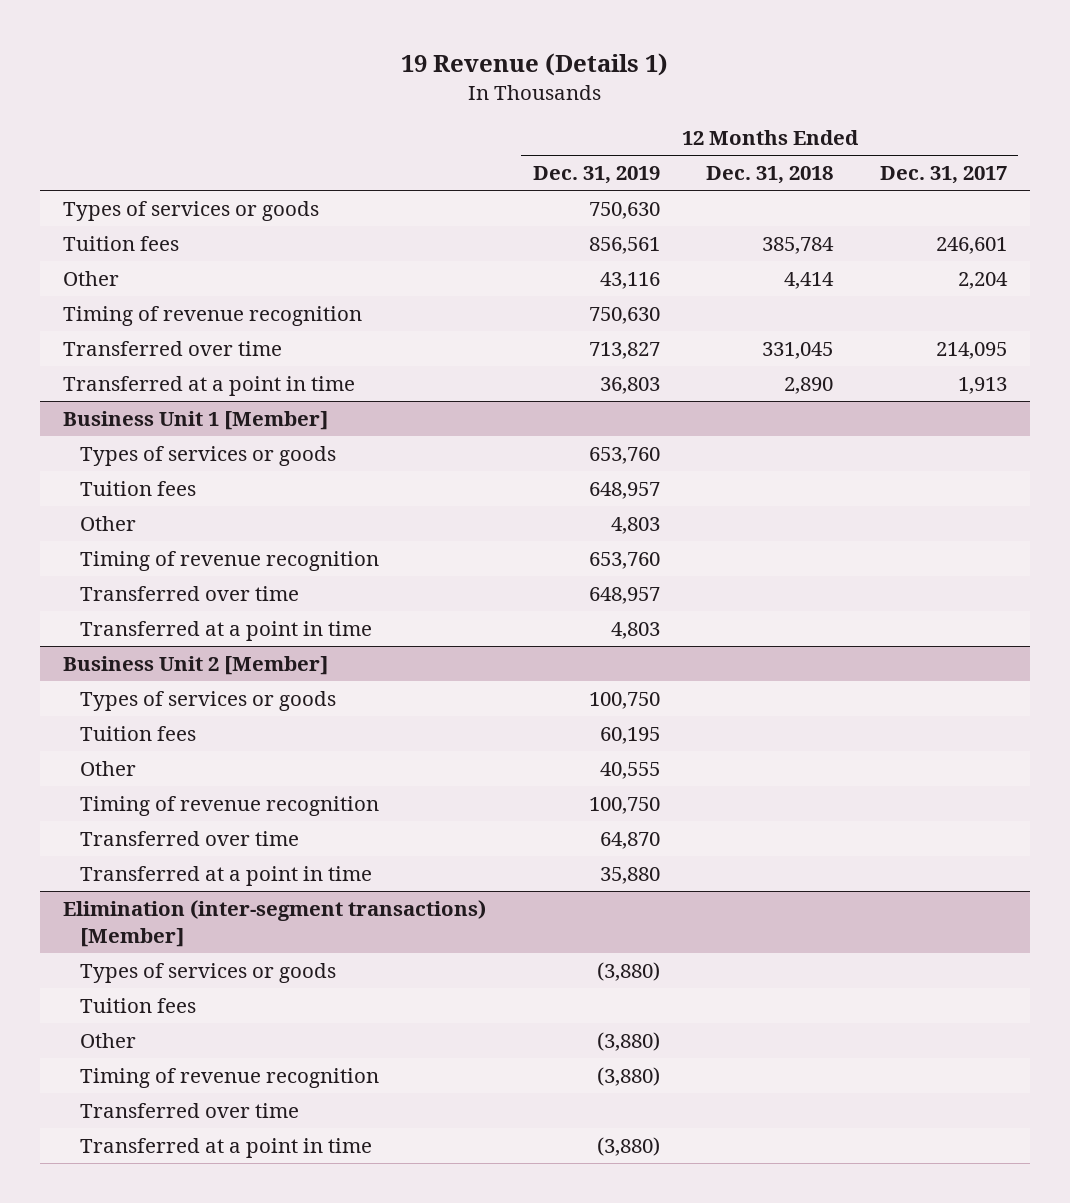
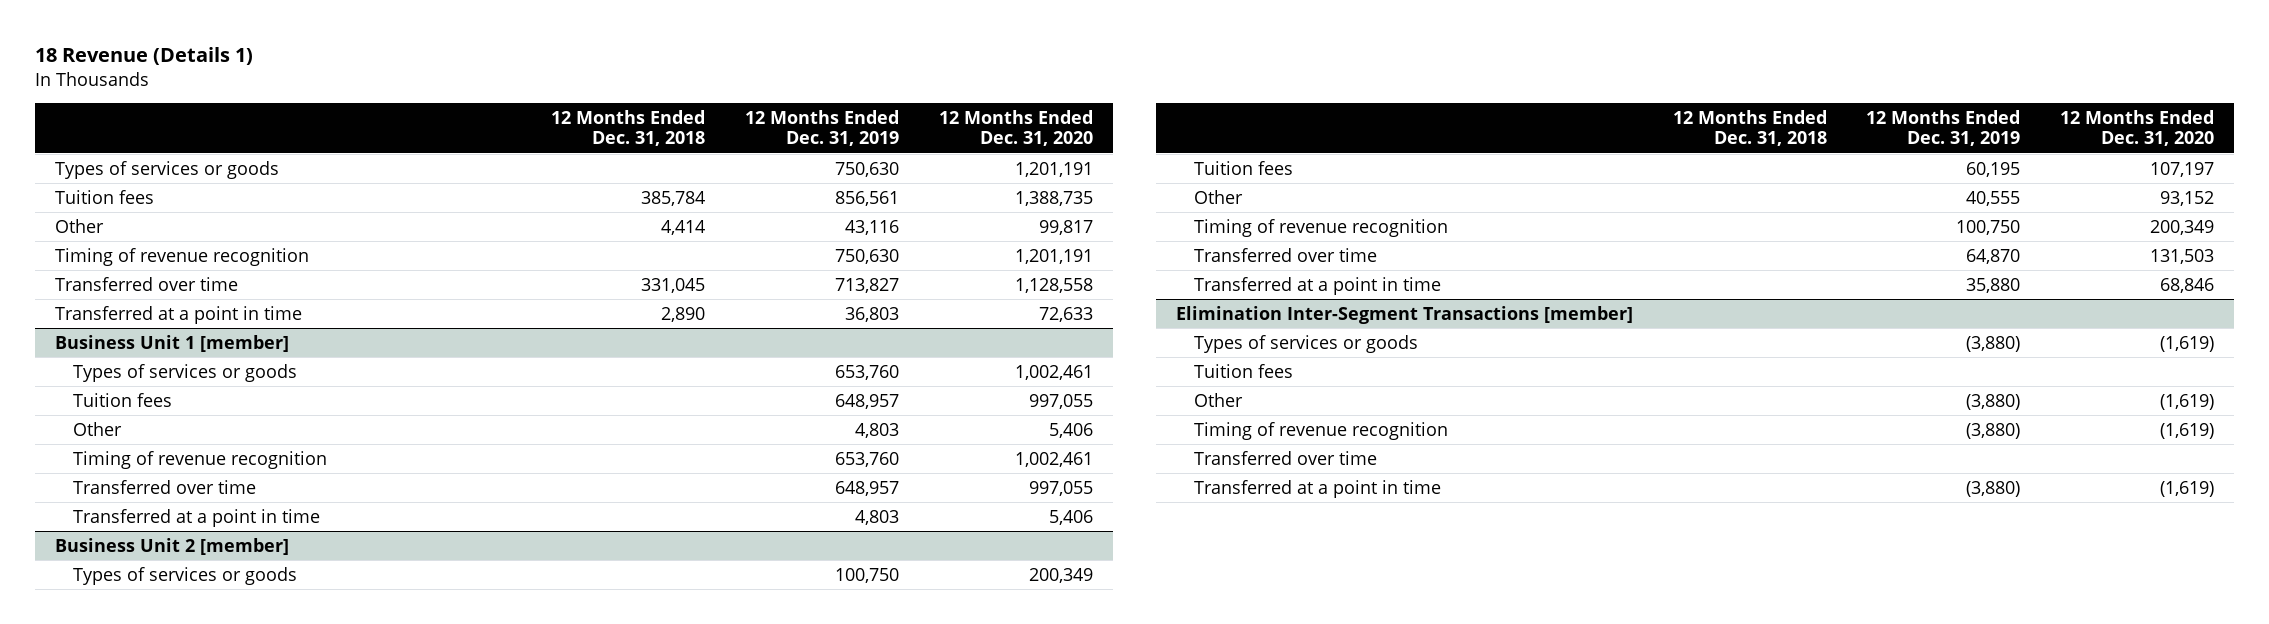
- 19 Revenue (Details 1)
+ 18 Revenue (Details 1)
- | 12 Months Ended Dec. 31, 2019 | 12 Months Ended Dec. 31, 2018 | 12 Months Ended Dec. 31, 2017
+ | 12 Months Ended Dec. 31, 2018 | 12 Months Ended Dec. 31, 2019 | 12 Months Ended Dec. 31, 2020
- Business Unit 1 [Member]
+ Business Unit 1 [member]
- Business Unit 2 [Member]
+ Business Unit 2 [member]
- Elimination (inter-segment transactions) [Member]
+ Elimination Inter-Segment Transactions [member]

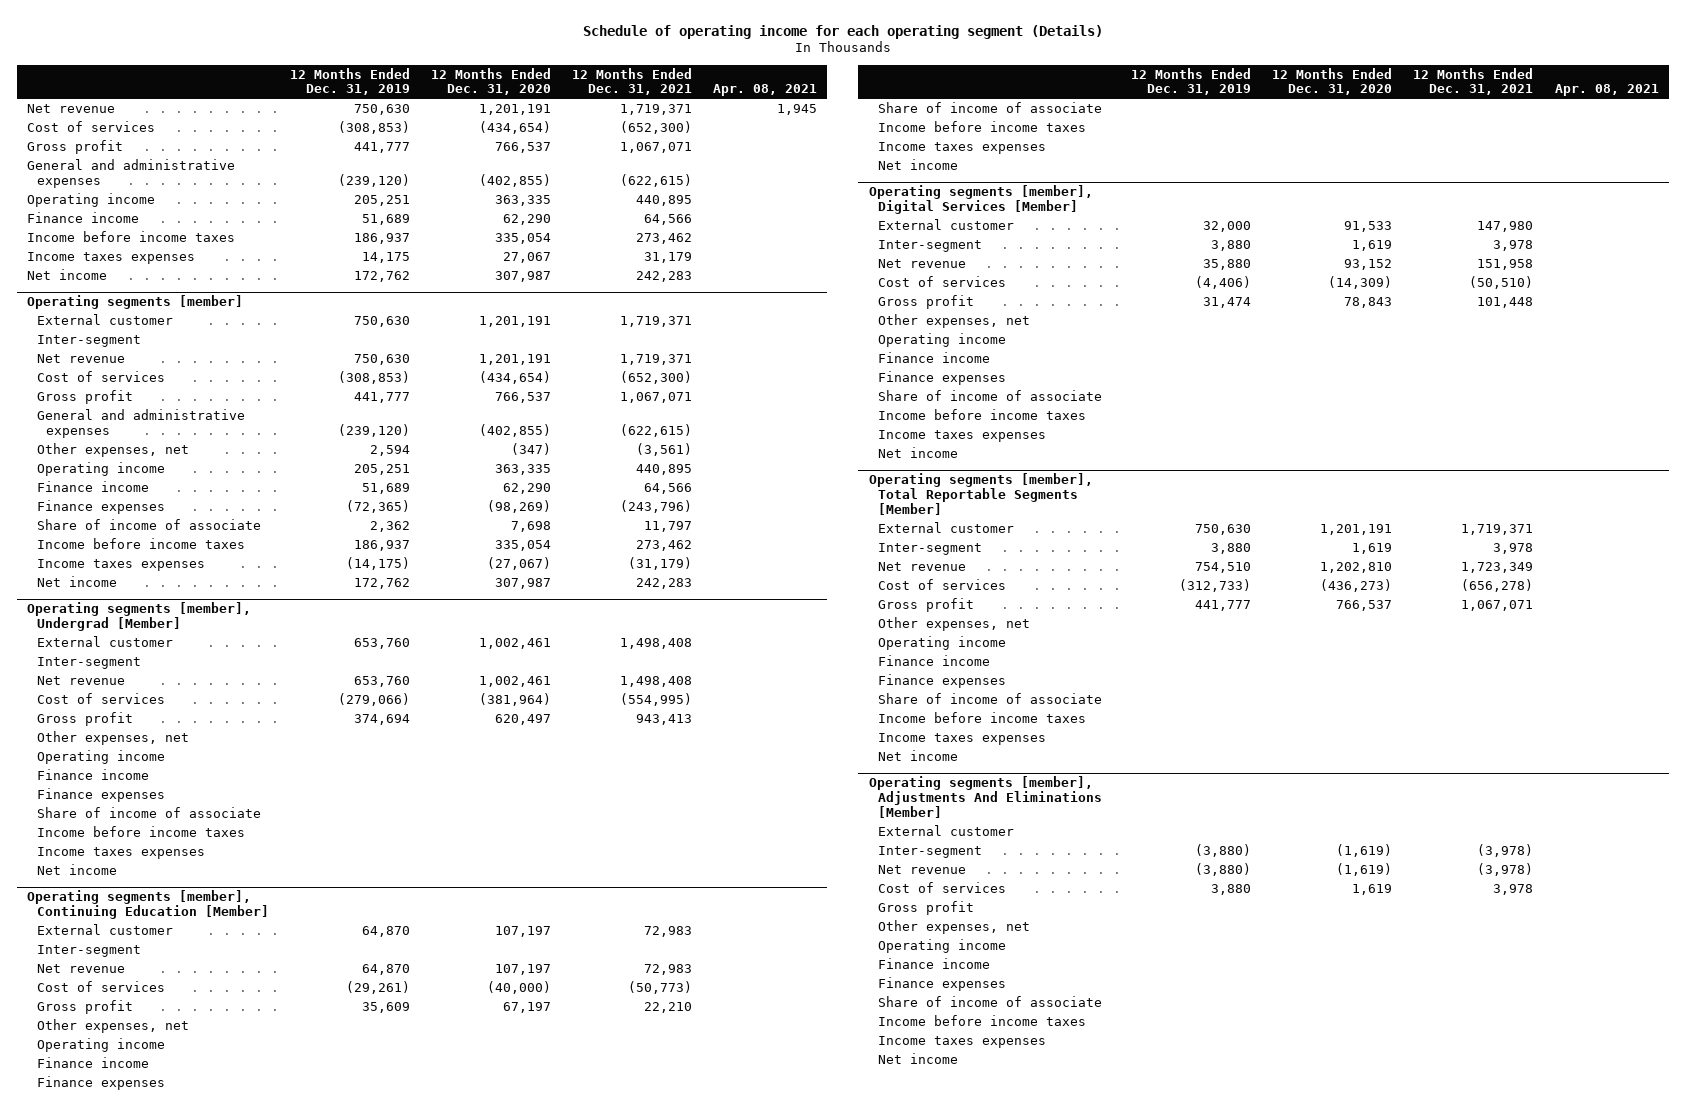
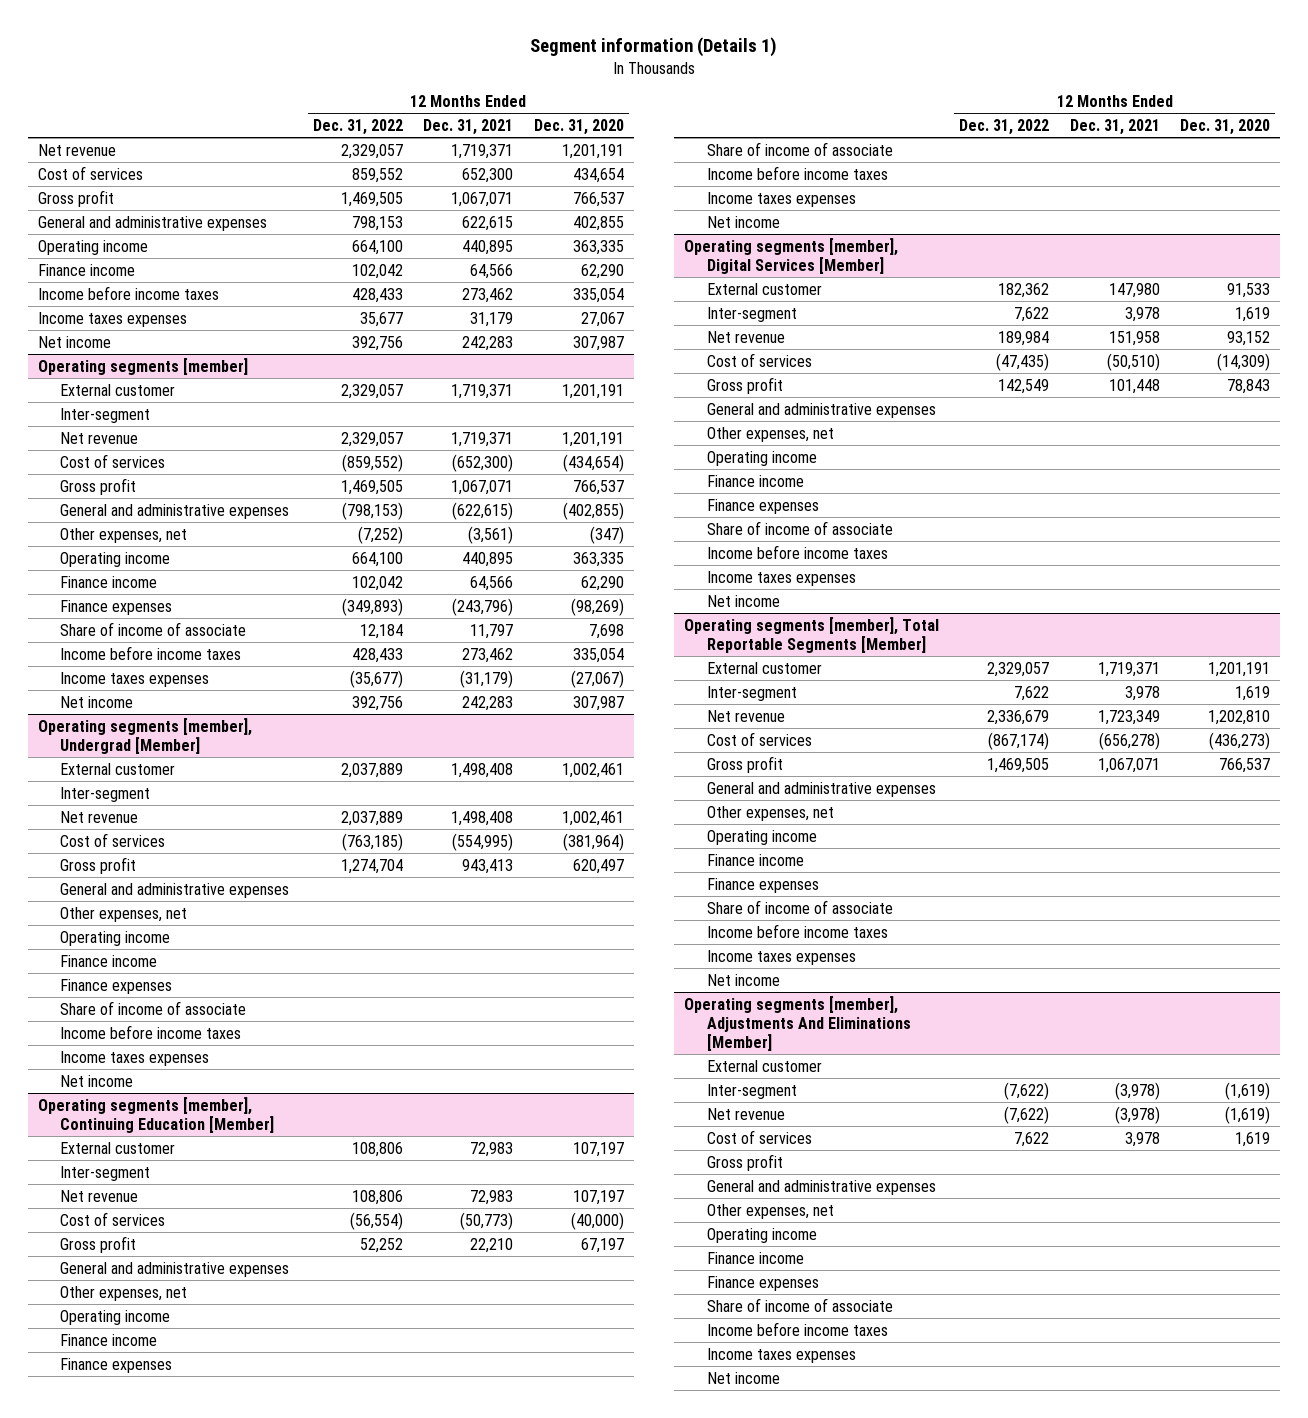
- Schedule of operating income for each operating segment (Details)
+ Segment information (Details 1)
- | 12 Months Ended Dec. 31, 2019 | 12 Months Ended Dec. 31, 2020 | 12 Months Ended Dec. 31, 2021 | Apr. 08, 2021
+ | 12 Months Ended Dec. 31, 2022 | 12 Months Ended Dec. 31, 2021 | 12 Months Ended Dec. 31, 2020
- Cost of services | (308,853) | (434,654) | (652,300) |
+ Cost of services | 859,552 | 652,300 | 434,654
- General and administrative expenses | (239,120) | (402,855) | (622,615) |
+ General and administrative expenses | 798,153 | 622,615 | 402,855
@ Operating segments [member], Undergrad [Member]
+ General and administrative expenses
@ Operating segments [member], Continuing Education [Member]
+ General and administrative expenses
@ Operating segments [member], Digital Services [Member]
+ General and administrative expenses
@ Operating segments [member], Total Reportable Segments [Member]
+ General and administrative expenses
@ Operating segments [member], Adjustments And Eliminations [Member]
+ General and administrative expenses

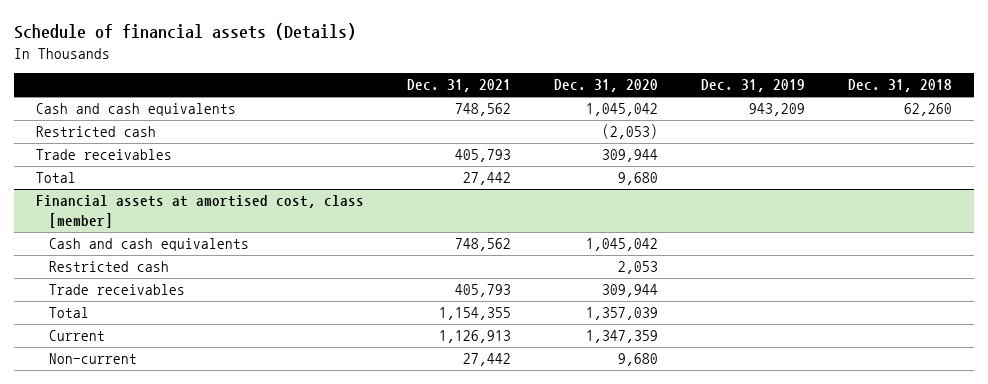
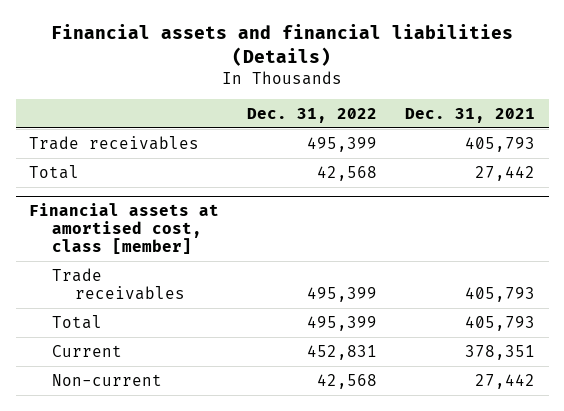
- Schedule of financial assets (Details)
+ Financial assets and financial liabilities (Details)
- | Dec. 31, 2021 | Dec. 31, 2020 | Dec. 31, 2019 | Dec. 31, 2018
+ | Dec. 31, 2022 | Dec. 31, 2021
- Cash and cash equivalents | 748,562 | 1,045,042 | 943,209 | 62,260
- Restricted cash | | (2,053) | |
@ Financial assets at amortised cost, class [member]
- Cash and cash equivalents | 748,562 | 1,045,042 | |
- Restricted cash | | 2,053 | |
- Total | 1,154,355 | 1,357,039 | |
- Current | 1,126,913 | 1,347,359 | |
+ Total | 495,399 | 405,793
+ Current | 452,831 | 378,351

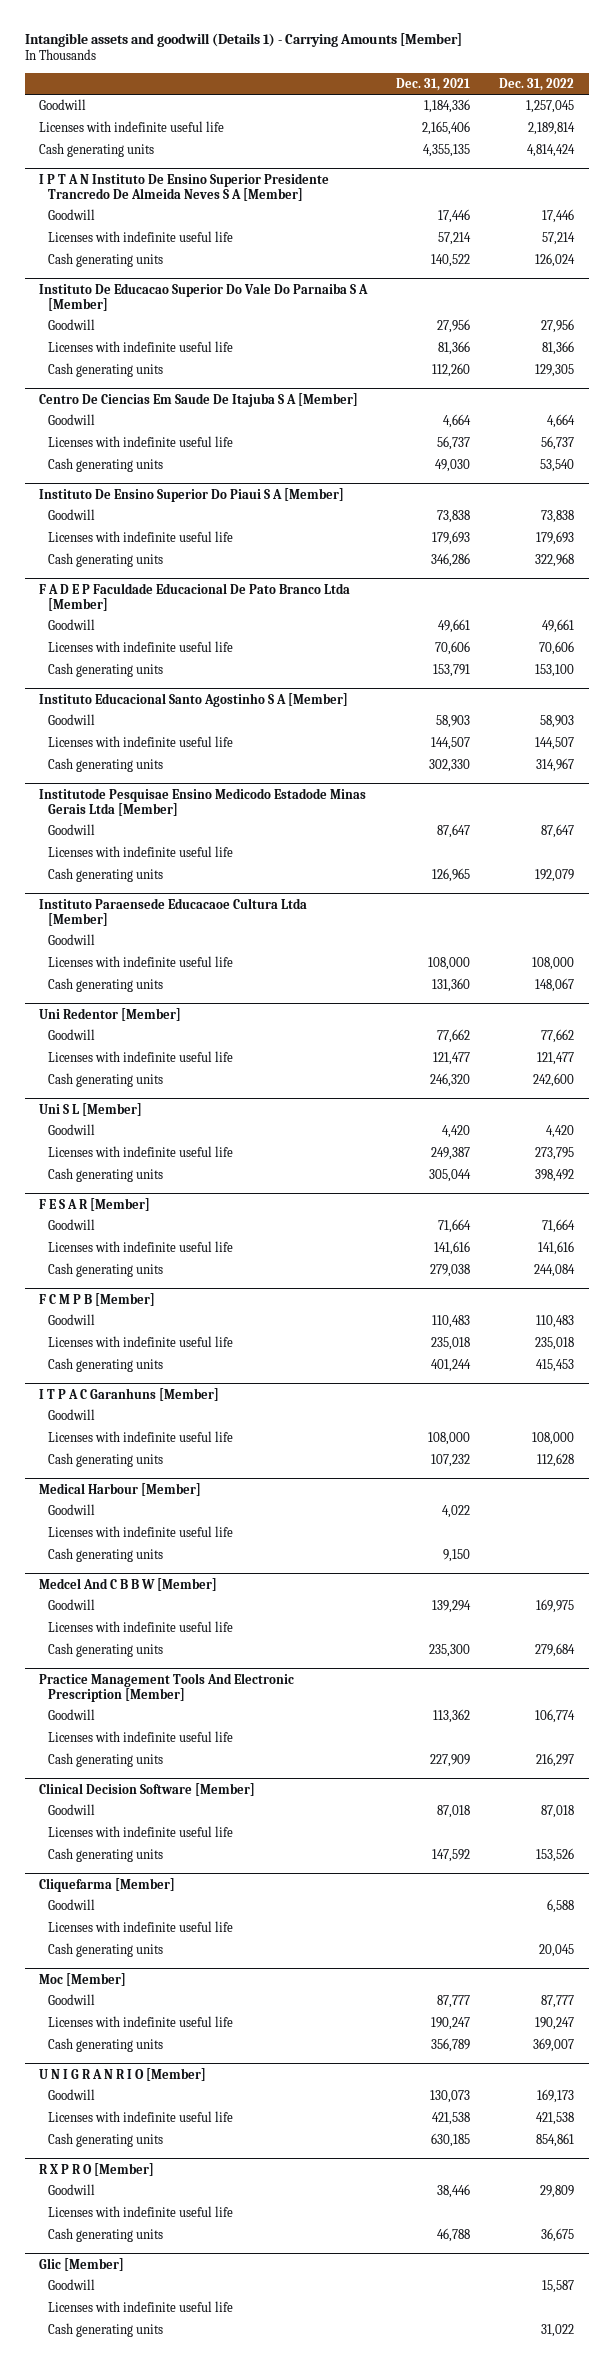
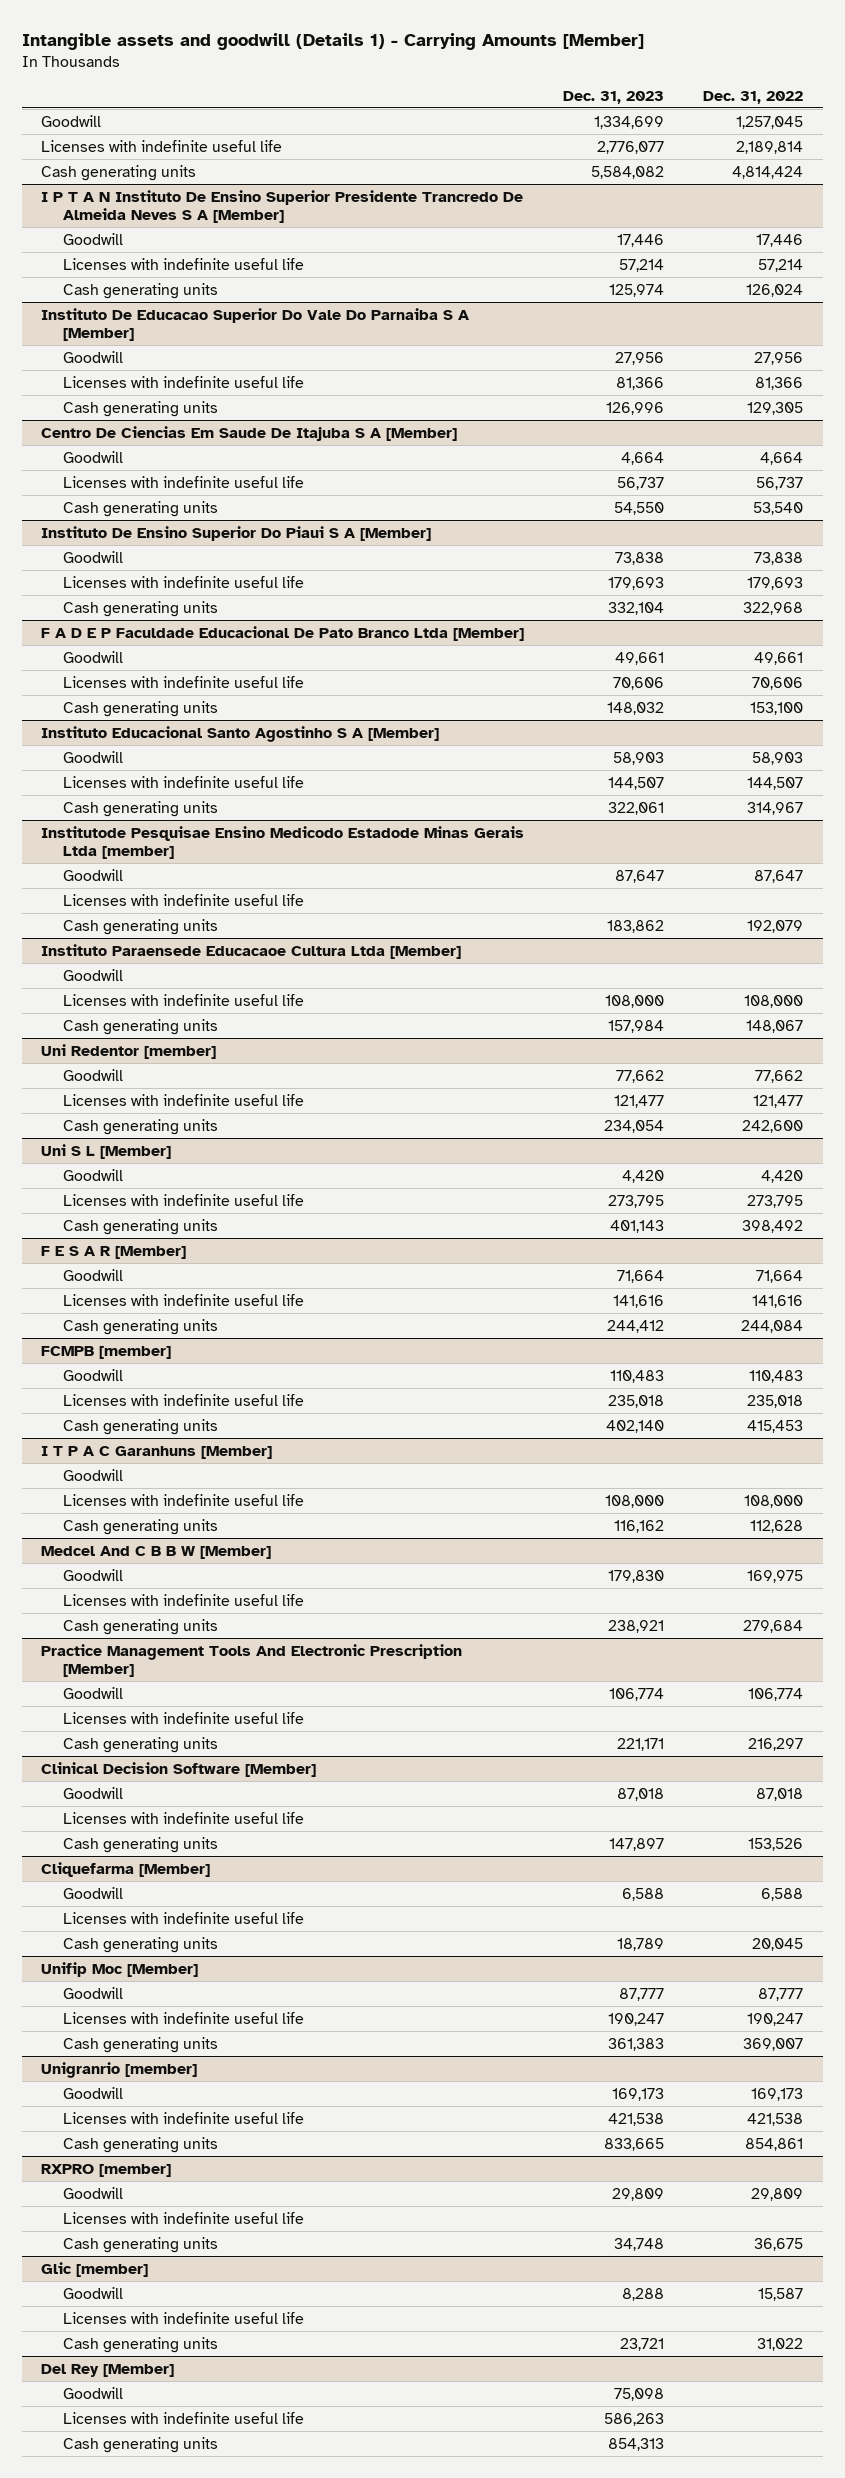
- | Dec. 31, 2021 | Dec. 31, 2022
+ | Dec. 31, 2023 | Dec. 31, 2022
- Institutode Pesquisae Ensino Medicodo Estadode Minas Gerais Ltda [Member]
+ Institutode Pesquisae Ensino Medicodo Estadode Minas Gerais Ltda [member]
- Uni Redentor [Member]
+ Uni Redentor [member]
- F C M P B [Member]
+ FCMPB [member]
- Medical Harbour [Member]
- Goodwill | 4,022 |
- Licenses with indefinite useful life
- Cash generating units | 9,150 |
- Moc [Member]
+ Unifip Moc [Member]
- U N I G R A N R I O [Member]
+ Unigranrio [member]
- R X P R O [Member]
+ RXPRO [member]
- Glic [Member]
+ Glic [member]
+ Del Rey [Member]
+ Goodwill | 75,098 |
+ Licenses with indefinite useful life | 586,263 |
+ Cash generating units | 854,313 |

